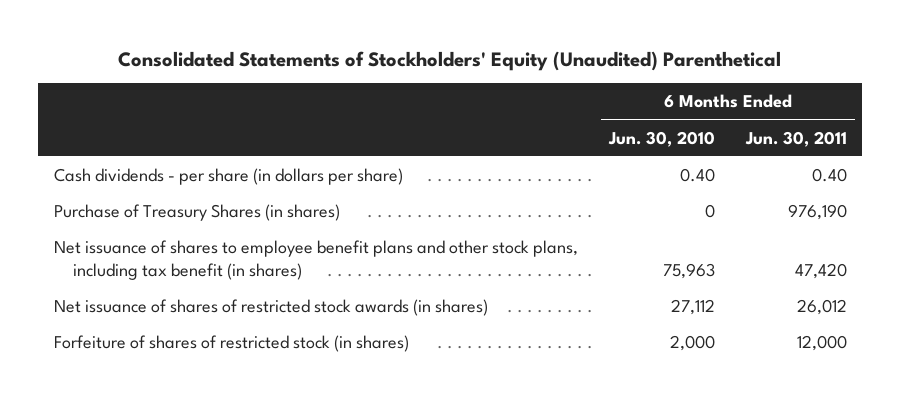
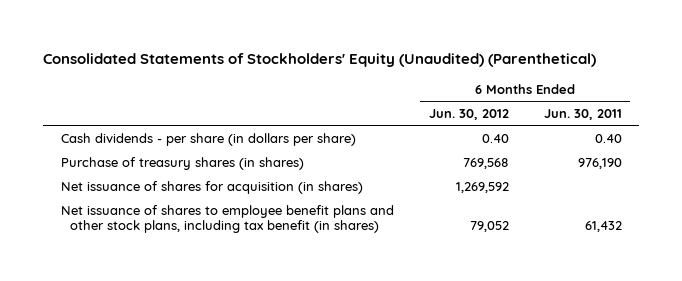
- Consolidated Statements of Stockholders' Equity (Unaudited) Parenthetical
+ Consolidated Statements of Stockholders' Equity (Unaudited) (Parenthetical)
- | 6 Months Ended Jun. 30, 2010 | 6 Months Ended Jun. 30, 2011
+ | 6 Months Ended Jun. 30, 2012 | 6 Months Ended Jun. 30, 2011
- Purchase of Treasury Shares (in shares) | 0 | 976,190
- Net issuance of shares to employee benefit plans and other stock plans, including tax benefit (in shares) | 75,963 | 47,420
- Net issuance of shares of restricted stock awards (in shares) | 27,112 | 26,012
- Forfeiture of shares of restricted stock (in shares) | 2,000 | 12,000
+ Purchase of treasury shares (in shares) | 769,568 | 976,190
+ Net issuance of shares for acquisition (in shares) | 1,269,592 |
+ Net issuance of shares to employee benefit plans and other stock plans, including tax benefit (in shares) | 79,052 | 61,432

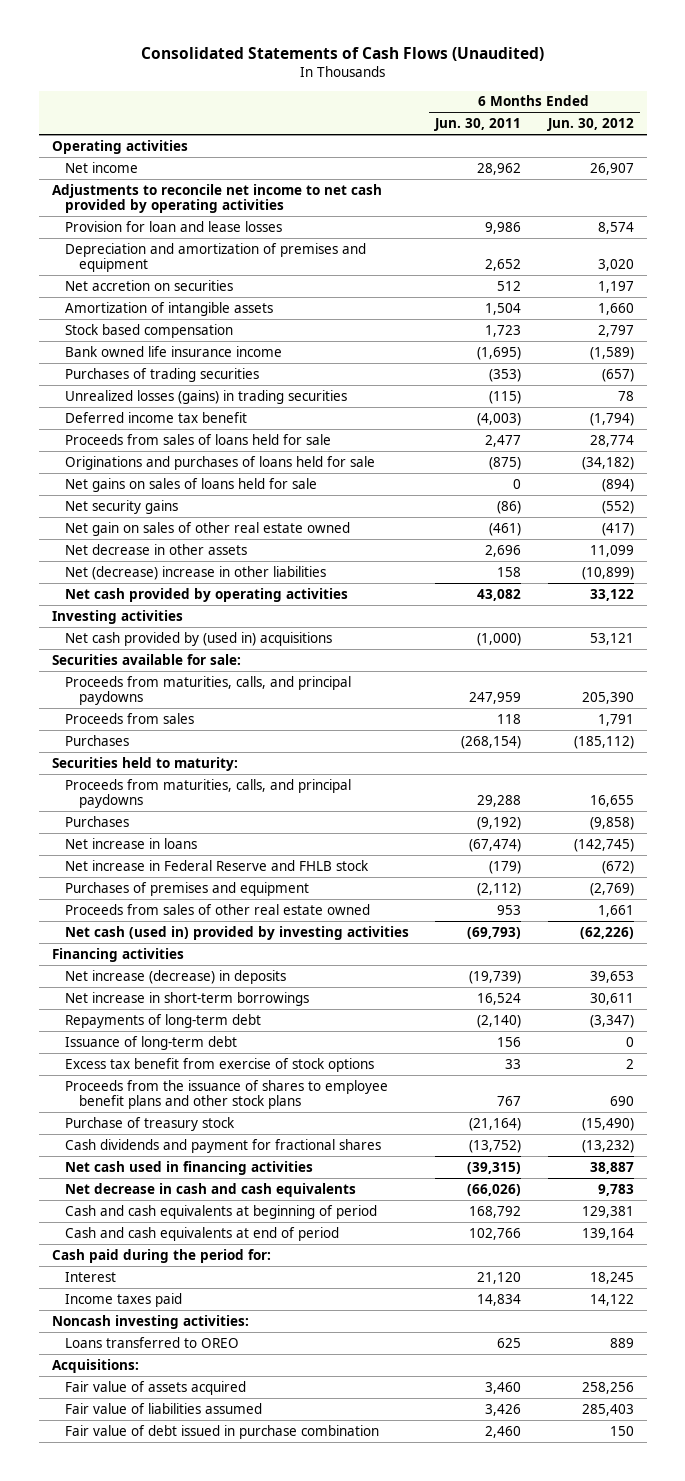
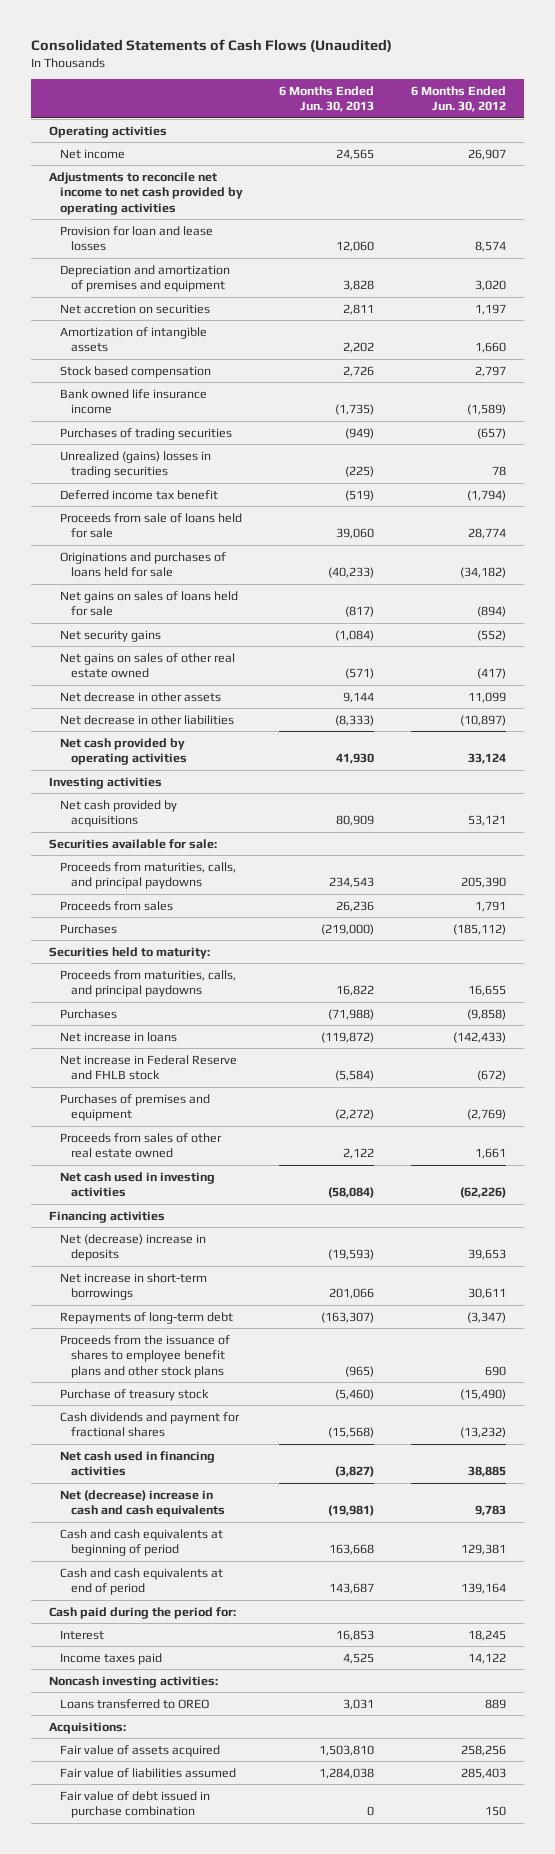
- | 6 Months Ended Jun. 30, 2011 | 6 Months Ended Jun. 30, 2012
+ | 6 Months Ended Jun. 30, 2013 | 6 Months Ended Jun. 30, 2012
- Unrealized losses (gains) in trading securities | (115) | 78
+ Unrealized (gains) losses in trading securities | (225) | 78
- Proceeds from sales of loans held for sale | 2,477 | 28,774
+ Proceeds from sale of loans held for sale | 39,060 | 28,774
- Net gain on sales of other real estate owned | (461) | (417)
+ Net gains on sales of other real estate owned | (571) | (417)
- Net (decrease) increase in other liabilities | 158 | (10,899)
- Net cash provided by operating activities | 43,082 | 33,122
+ Net decrease in other liabilities | (8,333) | (10,897)
+ Net cash provided by operating activities | 41,930 | 33,124
- Net cash provided by (used in) acquisitions | (1,000) | 53,121
+ Net cash provided by acquisitions | 80,909 | 53,121
- Net increase in loans | (67,474) | (142,745)
+ Net increase in loans | (119,872) | (142,433)
- Net cash (used in) provided by investing activities | (69,793) | (62,226)
+ Net cash used in investing activities | (58,084) | (62,226)
- Net increase (decrease) in deposits | (19,739) | 39,653
+ Net (decrease) increase in deposits | (19,593) | 39,653
- Issuance of long-term debt | 156 | 0
- Excess tax benefit from exercise of stock options | 33 | 2
- Net cash used in financing activities | (39,315) | 38,887
- Net decrease in cash and cash equivalents | (66,026) | 9,783
+ Net cash used in financing activities | (3,827) | 38,885
+ Net (decrease) increase in cash and cash equivalents | (19,981) | 9,783

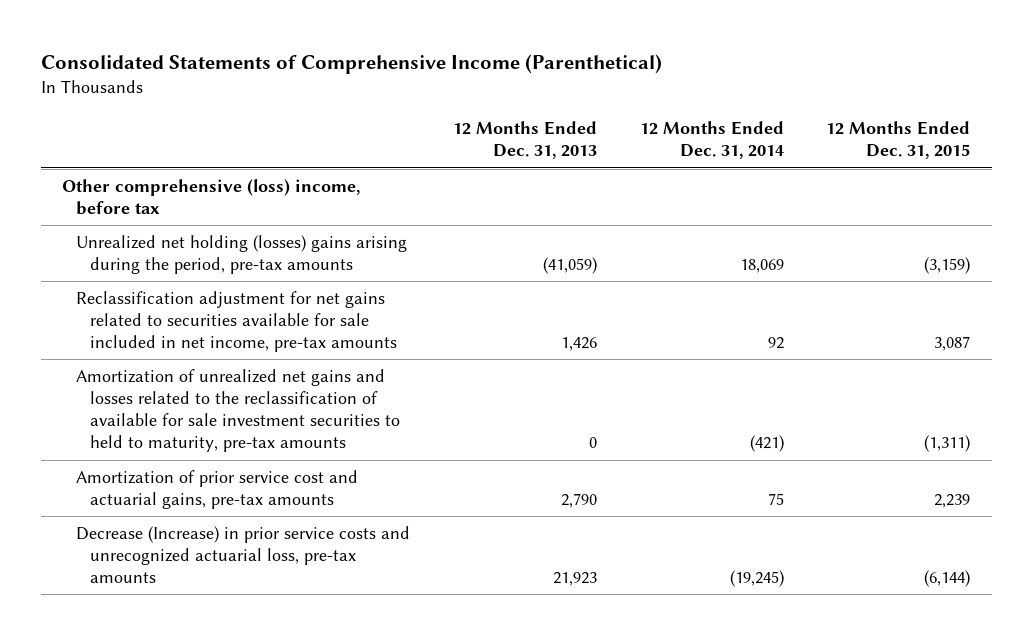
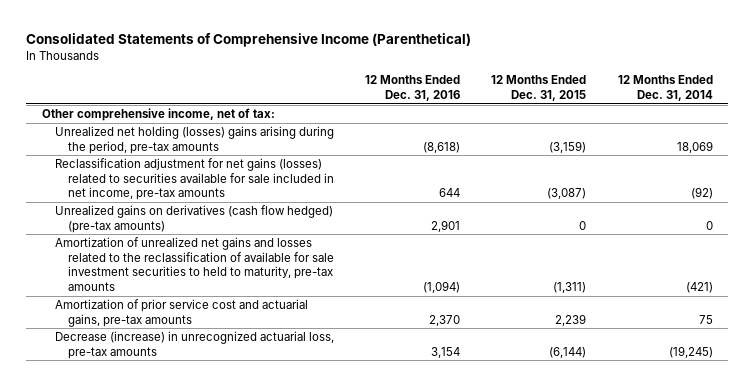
- | 12 Months Ended Dec. 31, 2013 | 12 Months Ended Dec. 31, 2014 | 12 Months Ended Dec. 31, 2015
+ | 12 Months Ended Dec. 31, 2016 | 12 Months Ended Dec. 31, 2015 | 12 Months Ended Dec. 31, 2014
- Other comprehensive (loss) income, before tax
+ Other comprehensive income, net of tax:
- Reclassification adjustment for net gains related to securities available for sale included in net income, pre-tax amounts | 1,426 | 92 | 3,087
+ Reclassification adjustment for net gains (losses) related to securities available for sale included in net income, pre-tax amounts | 644 | (3,087) | (92)
+ Unrealized gains on derivatives (cash flow hedged) (pre-tax amounts) | 2,901 | 0 | 0
- Decrease (Increase) in prior service costs and unrecognized actuarial loss, pre-tax amounts | 21,923 | (19,245) | (6,144)
+ Decrease (increase) in unrecognized actuarial loss, pre-tax amounts | 3,154 | (6,144) | (19,245)

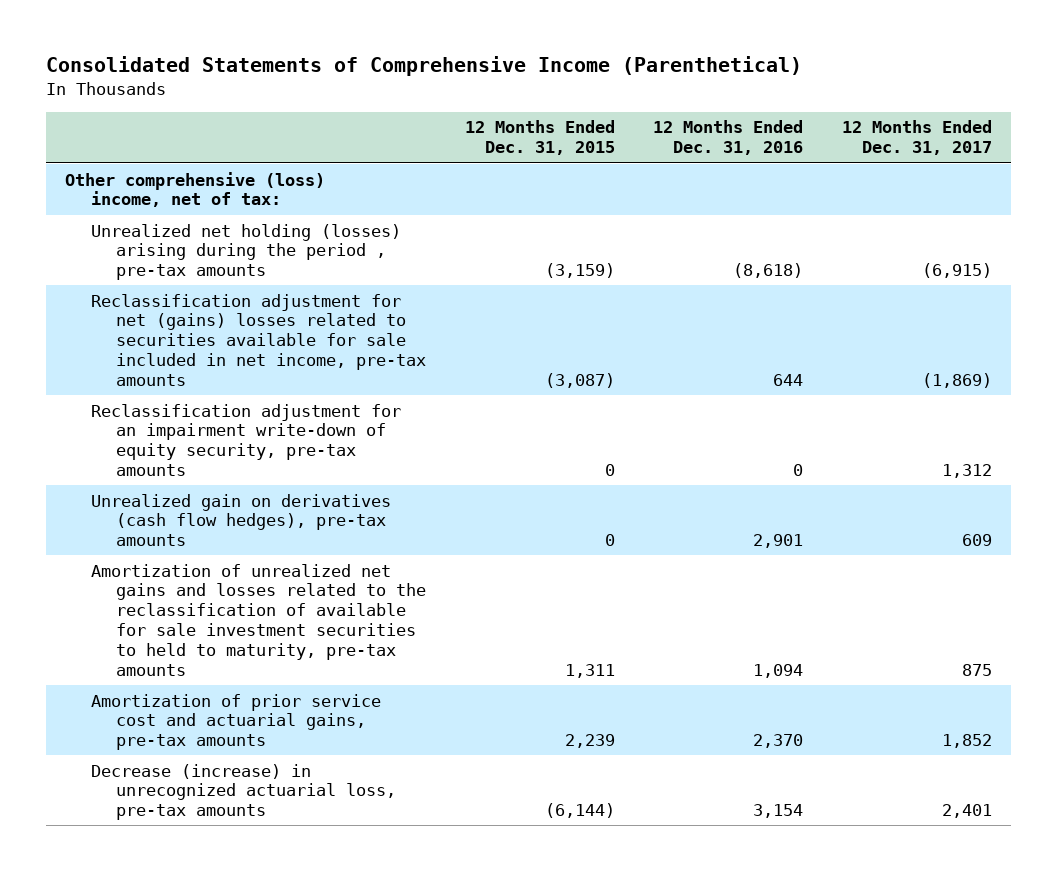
- | 12 Months Ended Dec. 31, 2016 | 12 Months Ended Dec. 31, 2015 | 12 Months Ended Dec. 31, 2014
+ | 12 Months Ended Dec. 31, 2015 | 12 Months Ended Dec. 31, 2016 | 12 Months Ended Dec. 31, 2017
- Other comprehensive income, net of tax:
- Unrealized net holding (losses) gains arising during the period, pre-tax amounts | (8,618) | (3,159) | 18,069
- Reclassification adjustment for net gains (losses) related to securities available for sale included in net income, pre-tax amounts | 644 | (3,087) | (92)
- Unrealized gains on derivatives (cash flow hedged) (pre-tax amounts) | 2,901 | 0 | 0
- Amortization of unrealized net gains and losses related to the reclassification of available for sale investment securities to held to maturity, pre-tax amounts | (1,094) | (1,311) | (421)
+ Other comprehensive (loss) income, net of tax:
+ Unrealized net holding (losses) arising during the period , pre-tax amounts | (3,159) | (8,618) | (6,915)
+ Reclassification adjustment for net (gains) losses related to securities available for sale included in net income, pre-tax amounts | (3,087) | 644 | (1,869)
+ Reclassification adjustment for an impairment write-down of equity security, pre-tax amounts | 0 | 0 | 1,312
+ Unrealized gain on derivatives (cash flow hedges), pre-tax amounts | 0 | 2,901 | 609
+ Amortization of unrealized net gains and losses related to the reclassification of available for sale investment securities to held to maturity, pre-tax amounts | 1,311 | 1,094 | 875

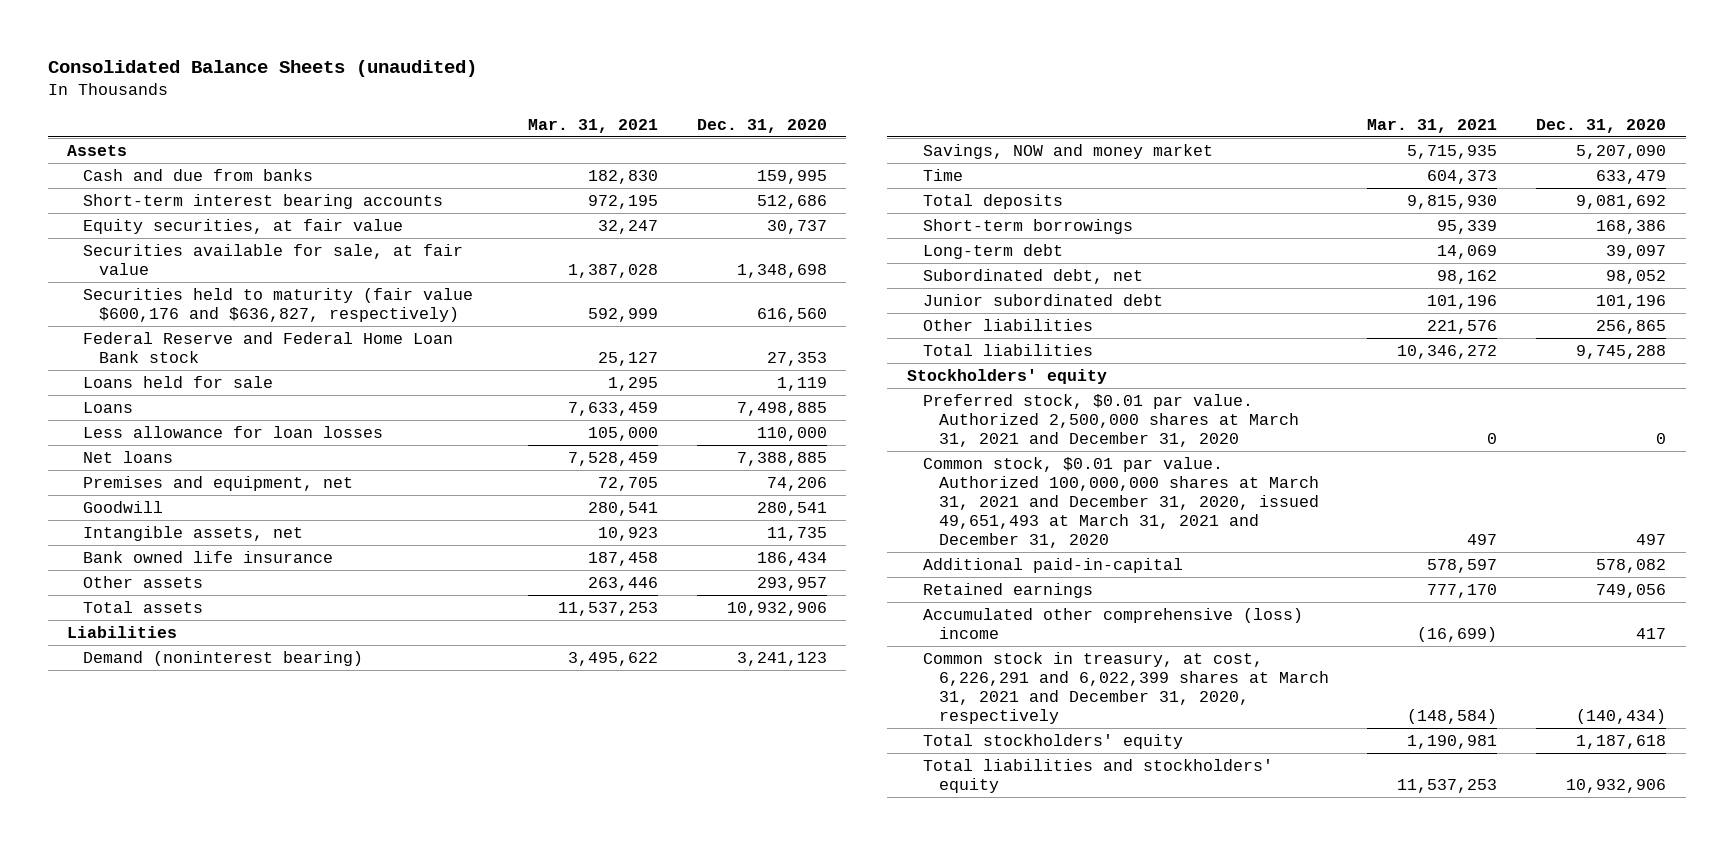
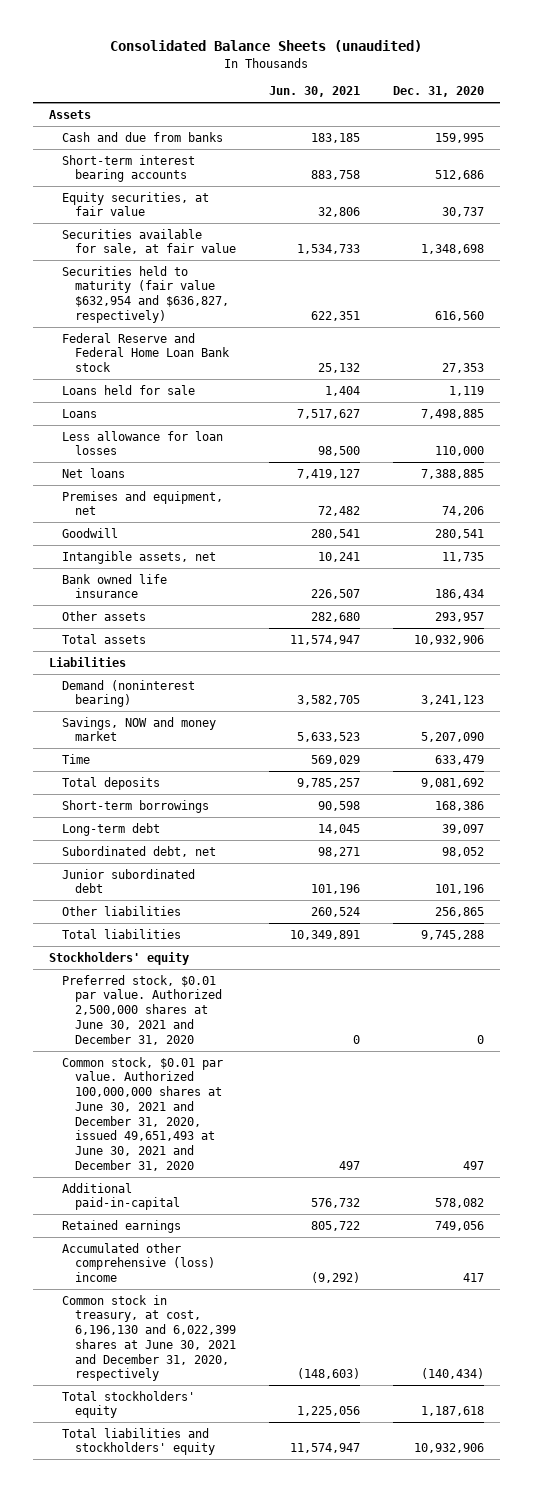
- | Mar. 31, 2021 | Dec. 31, 2020
+ | Jun. 30, 2021 | Dec. 31, 2020
- Securities held to maturity (fair value $600,176 and $636,827, respectively) | 592,999 | 616,560
+ Securities held to maturity (fair value $632,954 and $636,827, respectively) | 622,351 | 616,560
- Preferred stock, $0.01 par value. Authorized 2,500,000 shares at March 31, 2021 and December 31, 2020 | 0 | 0
- Common stock, $0.01 par value. Authorized 100,000,000 shares at March 31, 2021 and December 31, 2020, issued 49,651,493 at March 31, 2021 and December 31, 2020 | 497 | 497
+ Preferred stock, $0.01 par value. Authorized 2,500,000 shares at June 30, 2021 and December 31, 2020 | 0 | 0
+ Common stock, $0.01 par value. Authorized 100,000,000 shares at June 30, 2021 and December 31, 2020, issued 49,651,493 at June 30, 2021 and December 31, 2020 | 497 | 497
- Common stock in treasury, at cost, 6,226,291 and 6,022,399 shares at March 31, 2021 and December 31, 2020, respectively | (148,584) | (140,434)
+ Common stock in treasury, at cost, 6,196,130 and 6,022,399 shares at June 30, 2021 and December 31, 2020, respectively | (148,603) | (140,434)

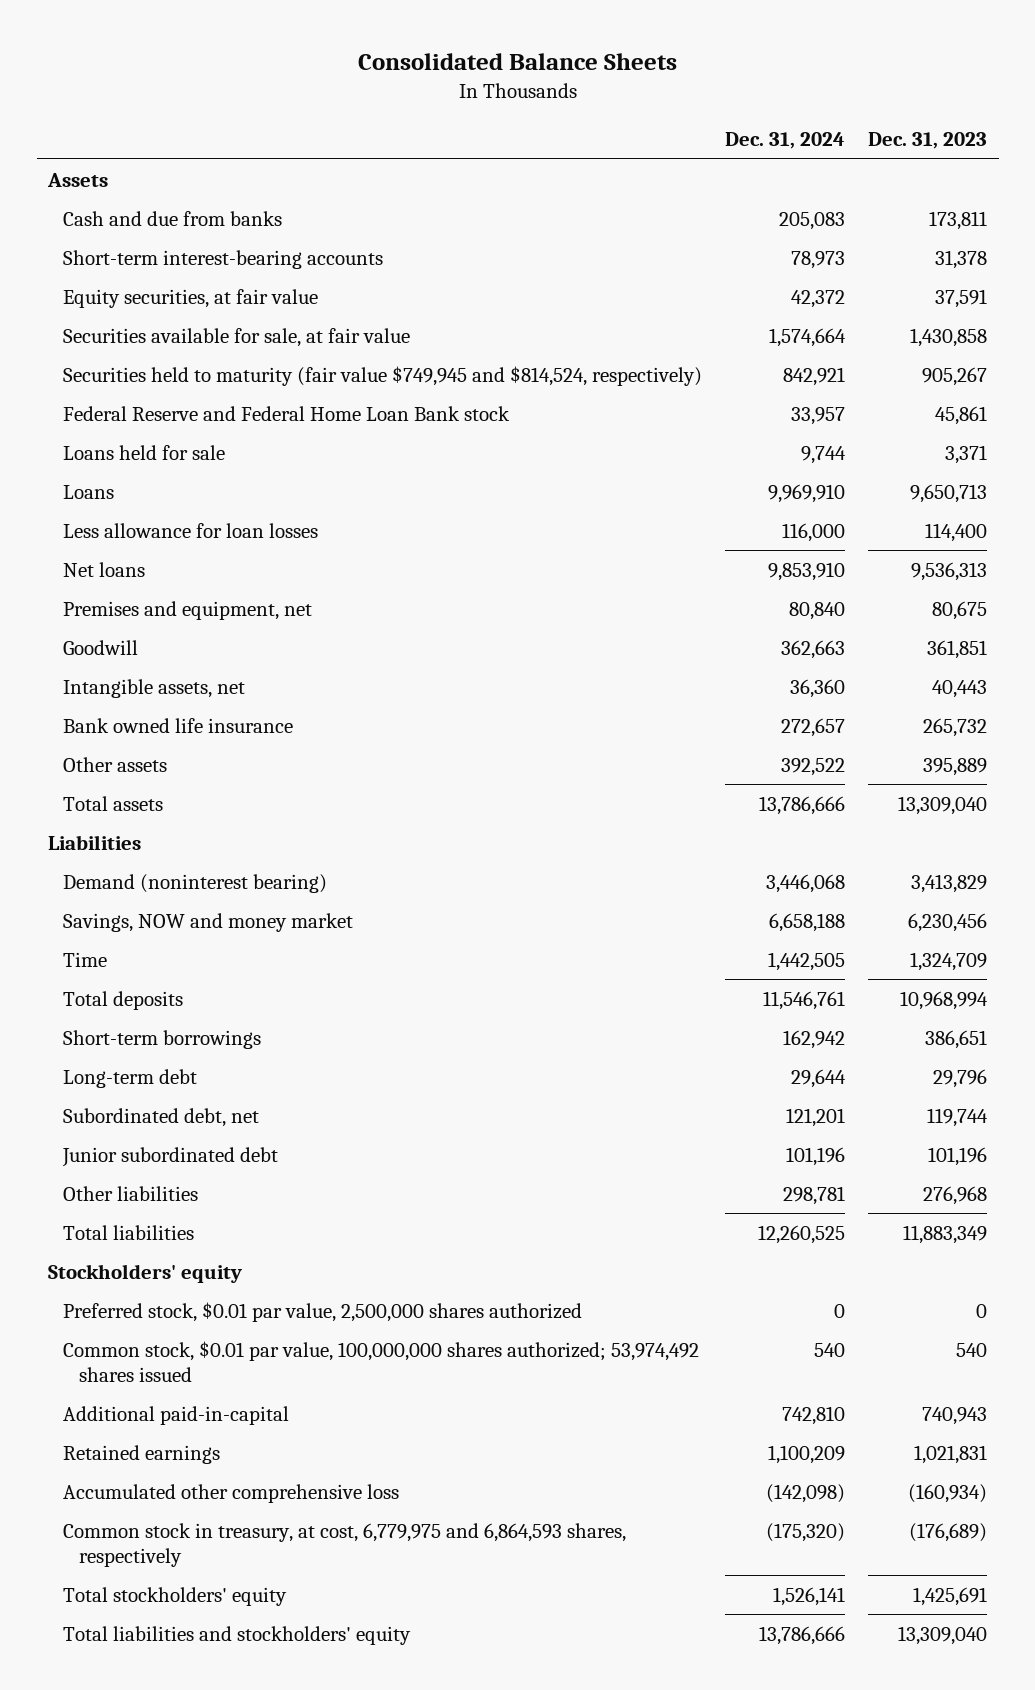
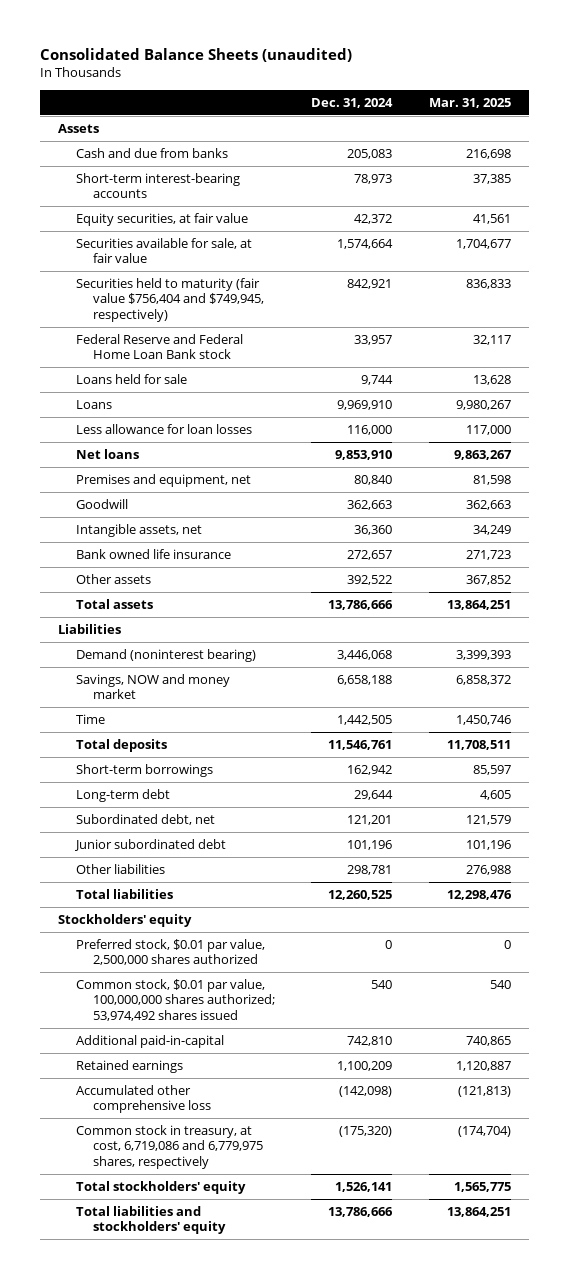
- Consolidated Balance Sheets
+ Consolidated Balance Sheets (unaudited)
- | Dec. 31, 2024 | Dec. 31, 2023
+ | Dec. 31, 2024 | Mar. 31, 2025
- Securities held to maturity (fair value $749,945 and $814,524, respectively) | 842,921 | 905,267
+ Securities held to maturity (fair value $756,404 and $749,945, respectively) | 842,921 | 836,833
- Common stock in treasury, at cost, 6,779,975 and 6,864,593 shares, respectively | (175,320) | (176,689)
+ Common stock in treasury, at cost, 6,719,086 and 6,779,975 shares, respectively | (175,320) | (174,704)

